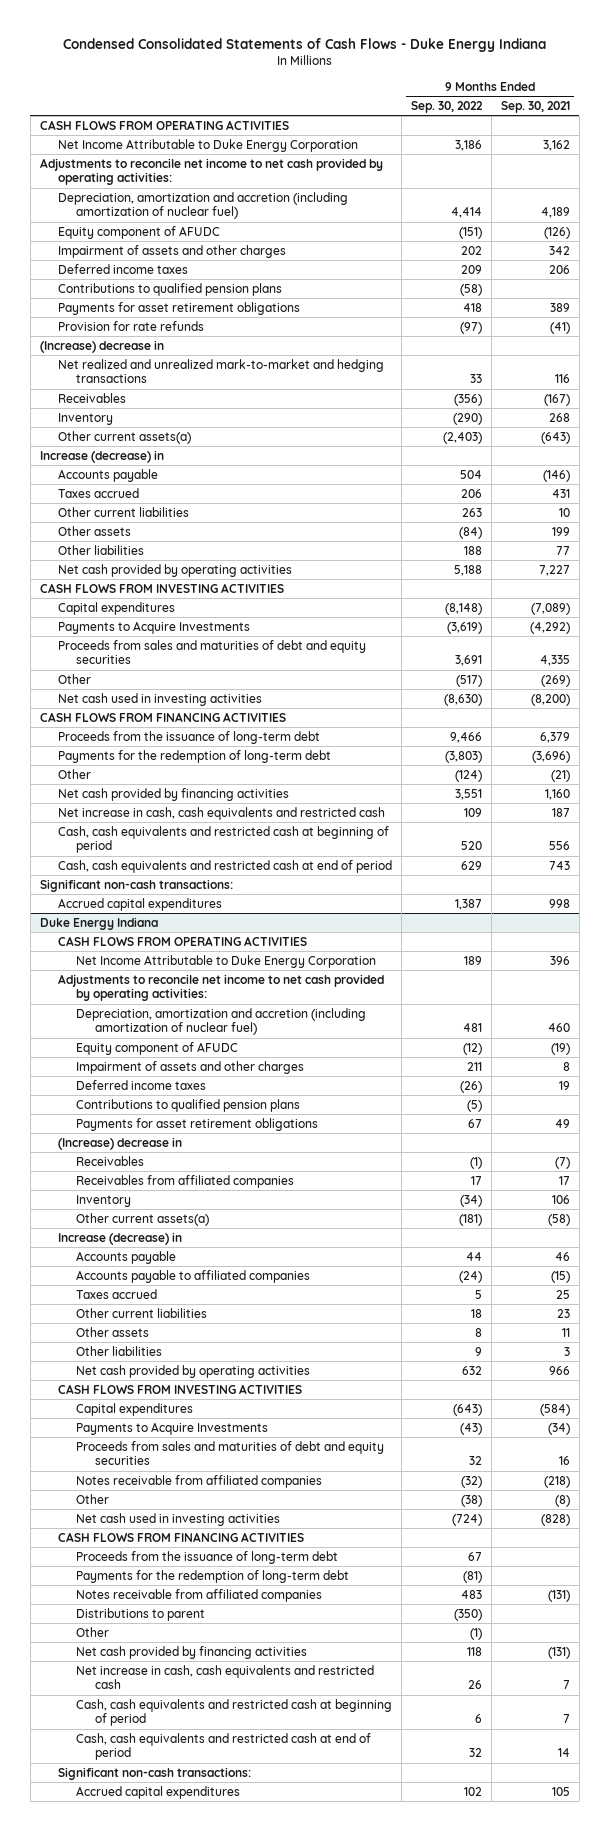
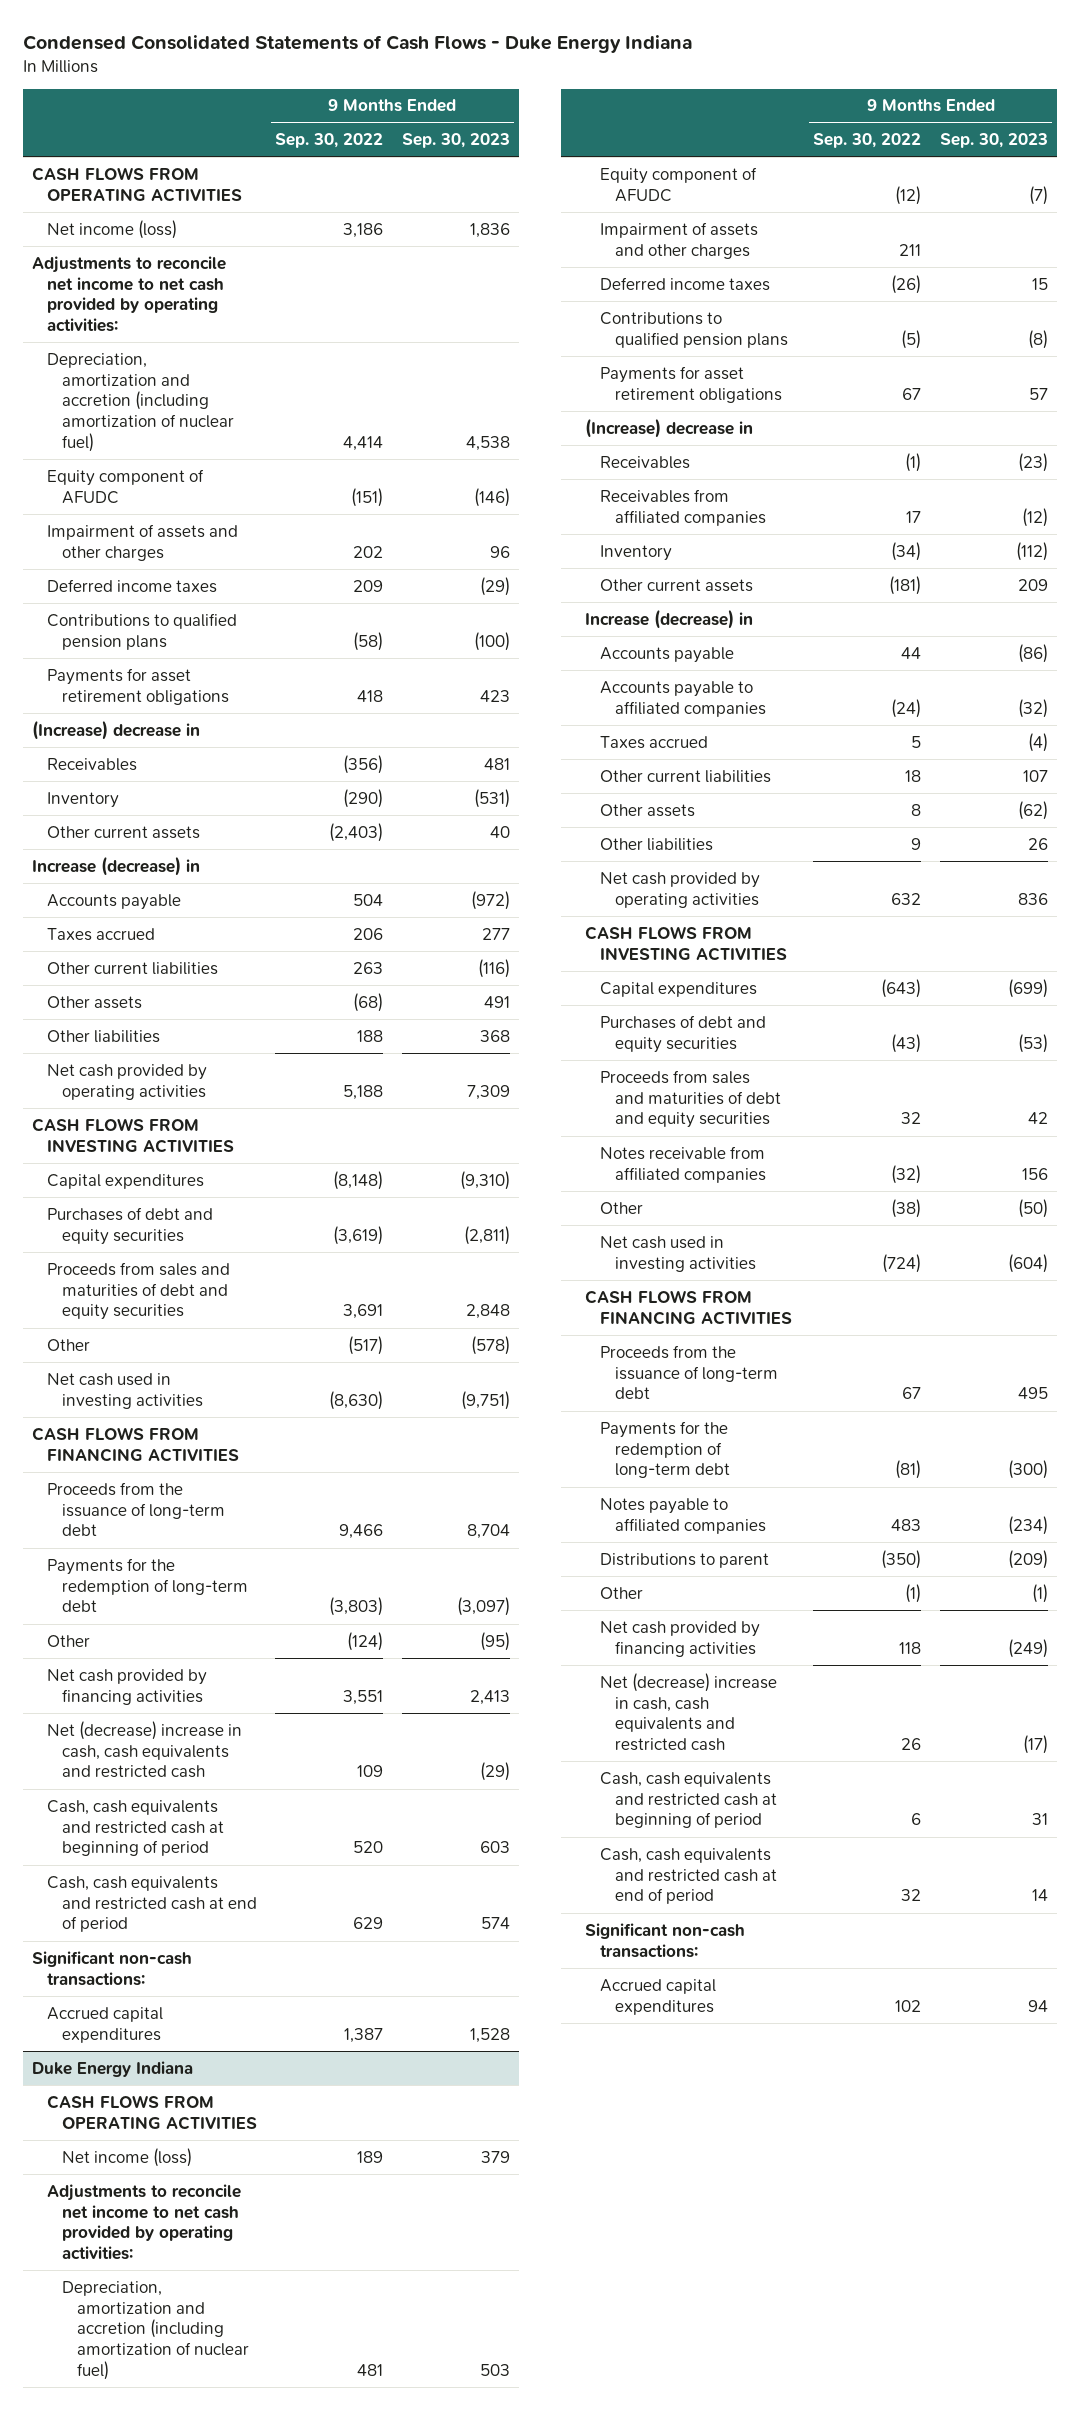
- | 9 Months Ended Sep. 30, 2022 | 9 Months Ended Sep. 30, 2021
+ | 9 Months Ended Sep. 30, 2022 | 9 Months Ended Sep. 30, 2023
- Net Income Attributable to Duke Energy Corporation | 3,186 | 3,162
+ Net income (loss) | 3,186 | 1,836
- Provision for rate refunds | (97) | (41)
- Net realized and unrealized mark-to-market and hedging transactions | 33 | 116
- Other current assets(a) | (2,403) | (643)
+ Other current assets | (2,403) | 40
- Other assets | (84) | 199
+ Other assets | (68) | 491
- Payments to Acquire Investments | (3,619) | (4,292)
+ Purchases of debt and equity securities | (3,619) | (2,811)
- Net increase in cash, cash equivalents and restricted cash | 109 | 187
+ Net (decrease) increase in cash, cash equivalents and restricted cash | 109 | (29)
@ Duke Energy Indiana
- Net Income Attributable to Duke Energy Corporation | 189 | 396
+ Net income (loss) | 189 | 379
- Other current assets(a) | (181) | (58)
+ Other current assets | (181) | 209
- Payments to Acquire Investments | (43) | (34)
+ Purchases of debt and equity securities | (43) | (53)
- Notes receivable from affiliated companies | 483 | (131)
+ Notes payable to affiliated companies | 483 | (234)
- Net increase in cash, cash equivalents and restricted cash | 26 | 7
+ Net (decrease) increase in cash, cash equivalents and restricted cash | 26 | (17)

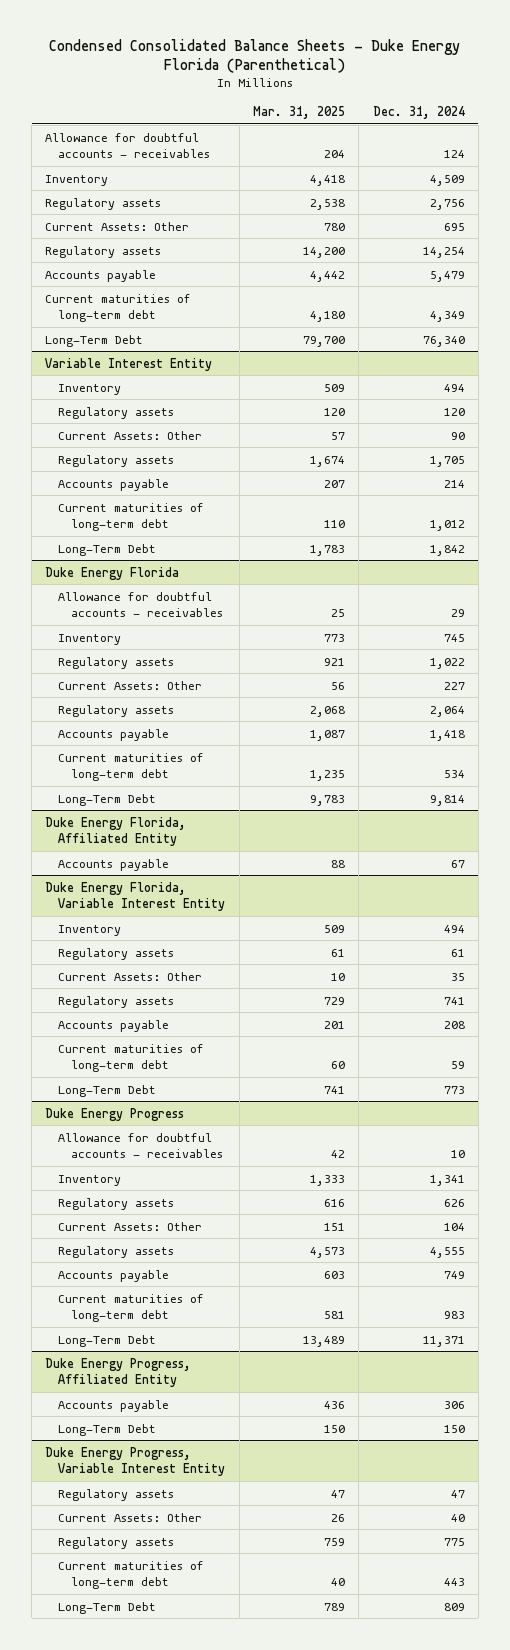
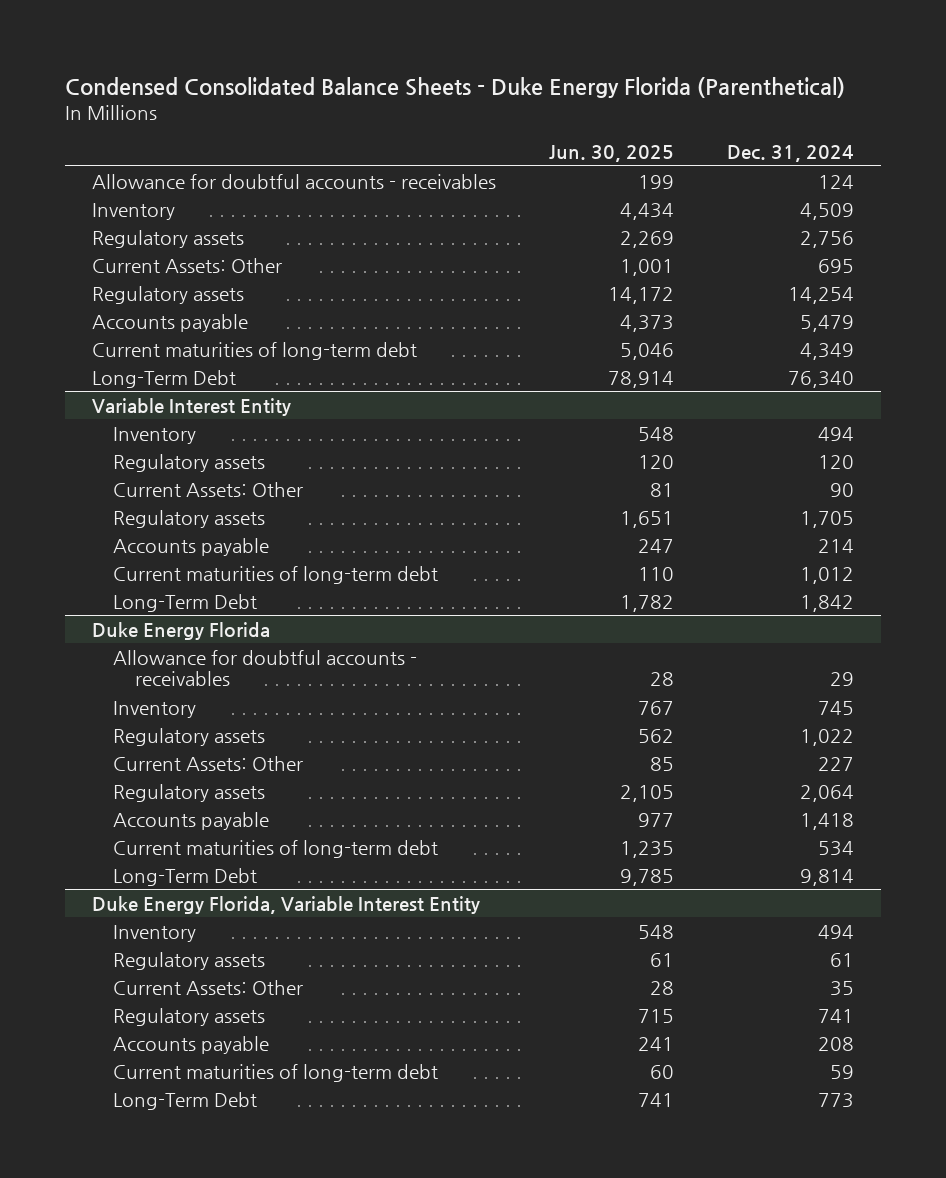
- | Mar. 31, 2025 | Dec. 31, 2024
+ | Jun. 30, 2025 | Dec. 31, 2024
- Duke Energy Florida, Affiliated Entity
- Accounts payable | 88 | 67
- Duke Energy Progress
- Allowance for doubtful accounts - receivables | 42 | 10
- Inventory | 1,333 | 1,341
- Regulatory assets | 616 | 626
- Current Assets: Other | 151 | 104
- Regulatory assets | 4,573 | 4,555
- Accounts payable | 603 | 749
- Current maturities of long-term debt | 581 | 983
- Long-Term Debt | 13,489 | 11,371
- Duke Energy Progress, Affiliated Entity
- Accounts payable | 436 | 306
- Long-Term Debt | 150 | 150
- Duke Energy Progress, Variable Interest Entity
- Regulatory assets | 47 | 47
- Current Assets: Other | 26 | 40
- Regulatory assets | 759 | 775
- Current maturities of long-term debt | 40 | 443
- Long-Term Debt | 789 | 809

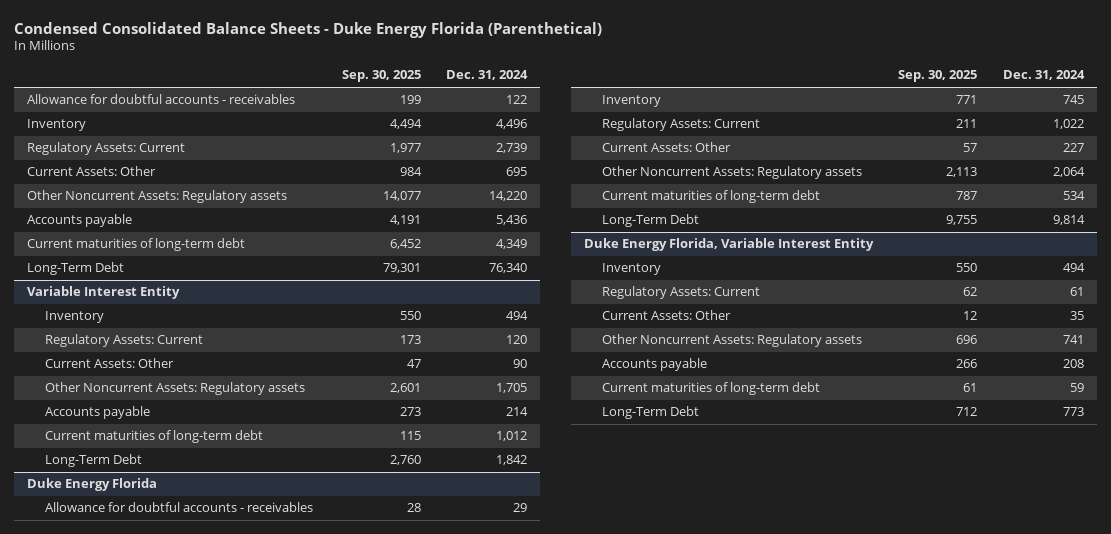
- | Jun. 30, 2025 | Dec. 31, 2024
+ | Sep. 30, 2025 | Dec. 31, 2024
- Allowance for doubtful accounts - receivables | 199 | 124
- Inventory | 4,434 | 4,509
- Regulatory assets | 2,269 | 2,756
+ Allowance for doubtful accounts - receivables | 199 | 122
+ Inventory | 4,494 | 4,496
+ Regulatory Assets: Current | 1,977 | 2,739
- Regulatory assets | 14,172 | 14,254
- Accounts payable | 4,373 | 5,479
+ Other Noncurrent Assets: Regulatory assets | 14,077 | 14,220
+ Accounts payable | 4,191 | 5,436
@ Variable Interest Entity
- Regulatory assets | 120 | 120
+ Regulatory Assets: Current | 173 | 120
- Regulatory assets | 1,651 | 1,705
+ Other Noncurrent Assets: Regulatory assets | 2,601 | 1,705
@ Duke Energy Florida
- Regulatory assets | 562 | 1,022
+ Regulatory Assets: Current | 211 | 1,022
- Regulatory assets | 2,105 | 2,064
- Accounts payable | 977 | 1,418
+ Other Noncurrent Assets: Regulatory assets | 2,113 | 2,064
@ Duke Energy Florida, Variable Interest Entity
- Regulatory assets | 61 | 61
+ Regulatory Assets: Current | 62 | 61
- Regulatory assets | 715 | 741
+ Other Noncurrent Assets: Regulatory assets | 696 | 741

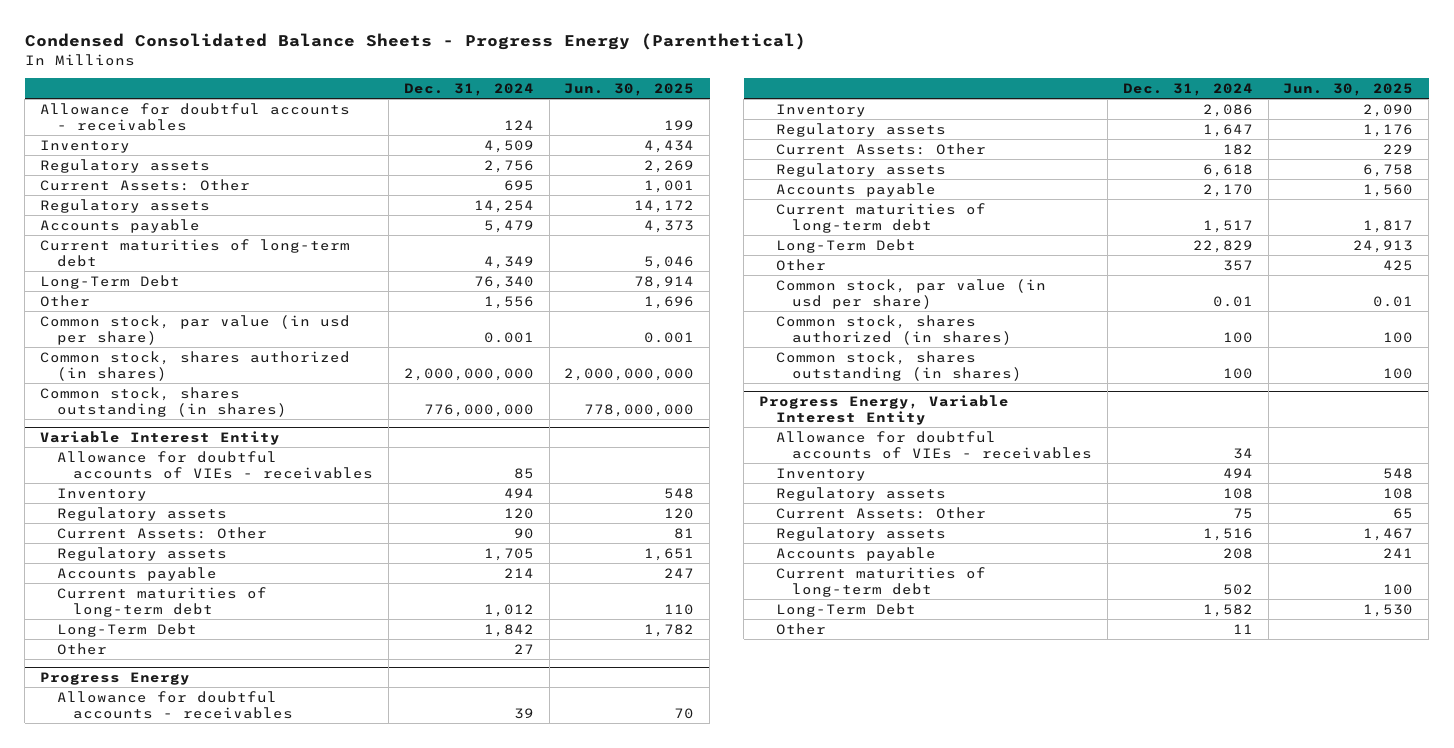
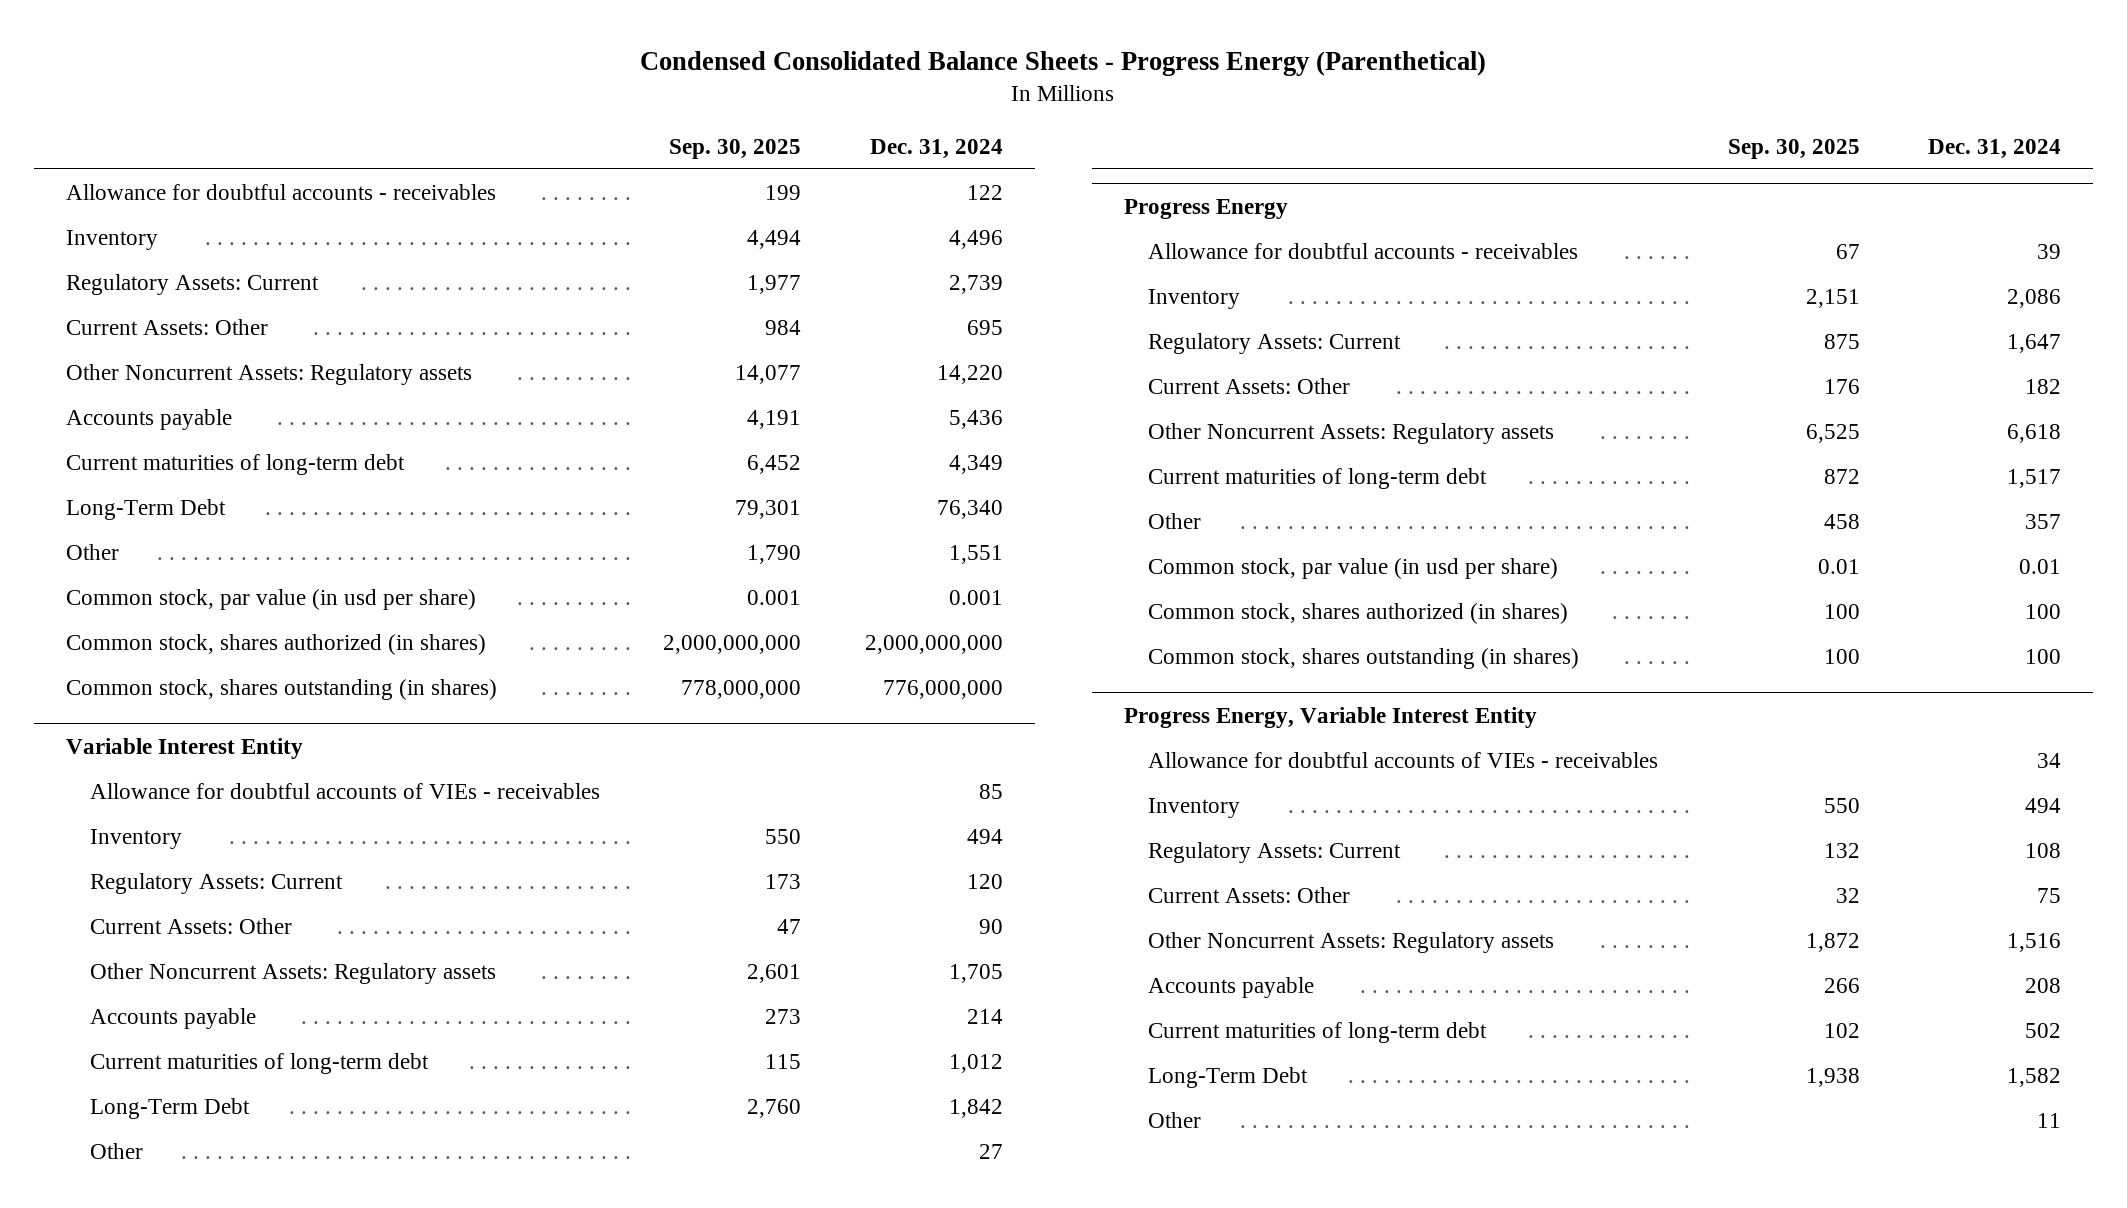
- | Dec. 31, 2024 | Jun. 30, 2025
+ | Sep. 30, 2025 | Dec. 31, 2024
- Allowance for doubtful accounts - receivables | 124 | 199
- Inventory | 4,509 | 4,434
- Regulatory assets | 2,756 | 2,269
+ Allowance for doubtful accounts - receivables | 199 | 122
+ Inventory | 4,494 | 4,496
+ Regulatory Assets: Current | 1,977 | 2,739
- Regulatory assets | 14,254 | 14,172
- Accounts payable | 5,479 | 4,373
+ Other Noncurrent Assets: Regulatory assets | 14,077 | 14,220
+ Accounts payable | 4,191 | 5,436
- Other | 1,556 | 1,696
+ Other | 1,790 | 1,551
@ Variable Interest Entity
- Regulatory assets | 120 | 120
+ Regulatory Assets: Current | 173 | 120
- Regulatory assets | 1,705 | 1,651
+ Other Noncurrent Assets: Regulatory assets | 2,601 | 1,705
@ Progress Energy
- Regulatory assets | 1,647 | 1,176
+ Regulatory Assets: Current | 875 | 1,647
- Regulatory assets | 6,618 | 6,758
- Accounts payable | 2,170 | 1,560
+ Other Noncurrent Assets: Regulatory assets | 6,525 | 6,618
- Long-Term Debt | 22,829 | 24,913
@ Progress Energy, Variable Interest Entity
- Regulatory assets | 108 | 108
+ Regulatory Assets: Current | 132 | 108
- Regulatory assets | 1,516 | 1,467
+ Other Noncurrent Assets: Regulatory assets | 1,872 | 1,516

